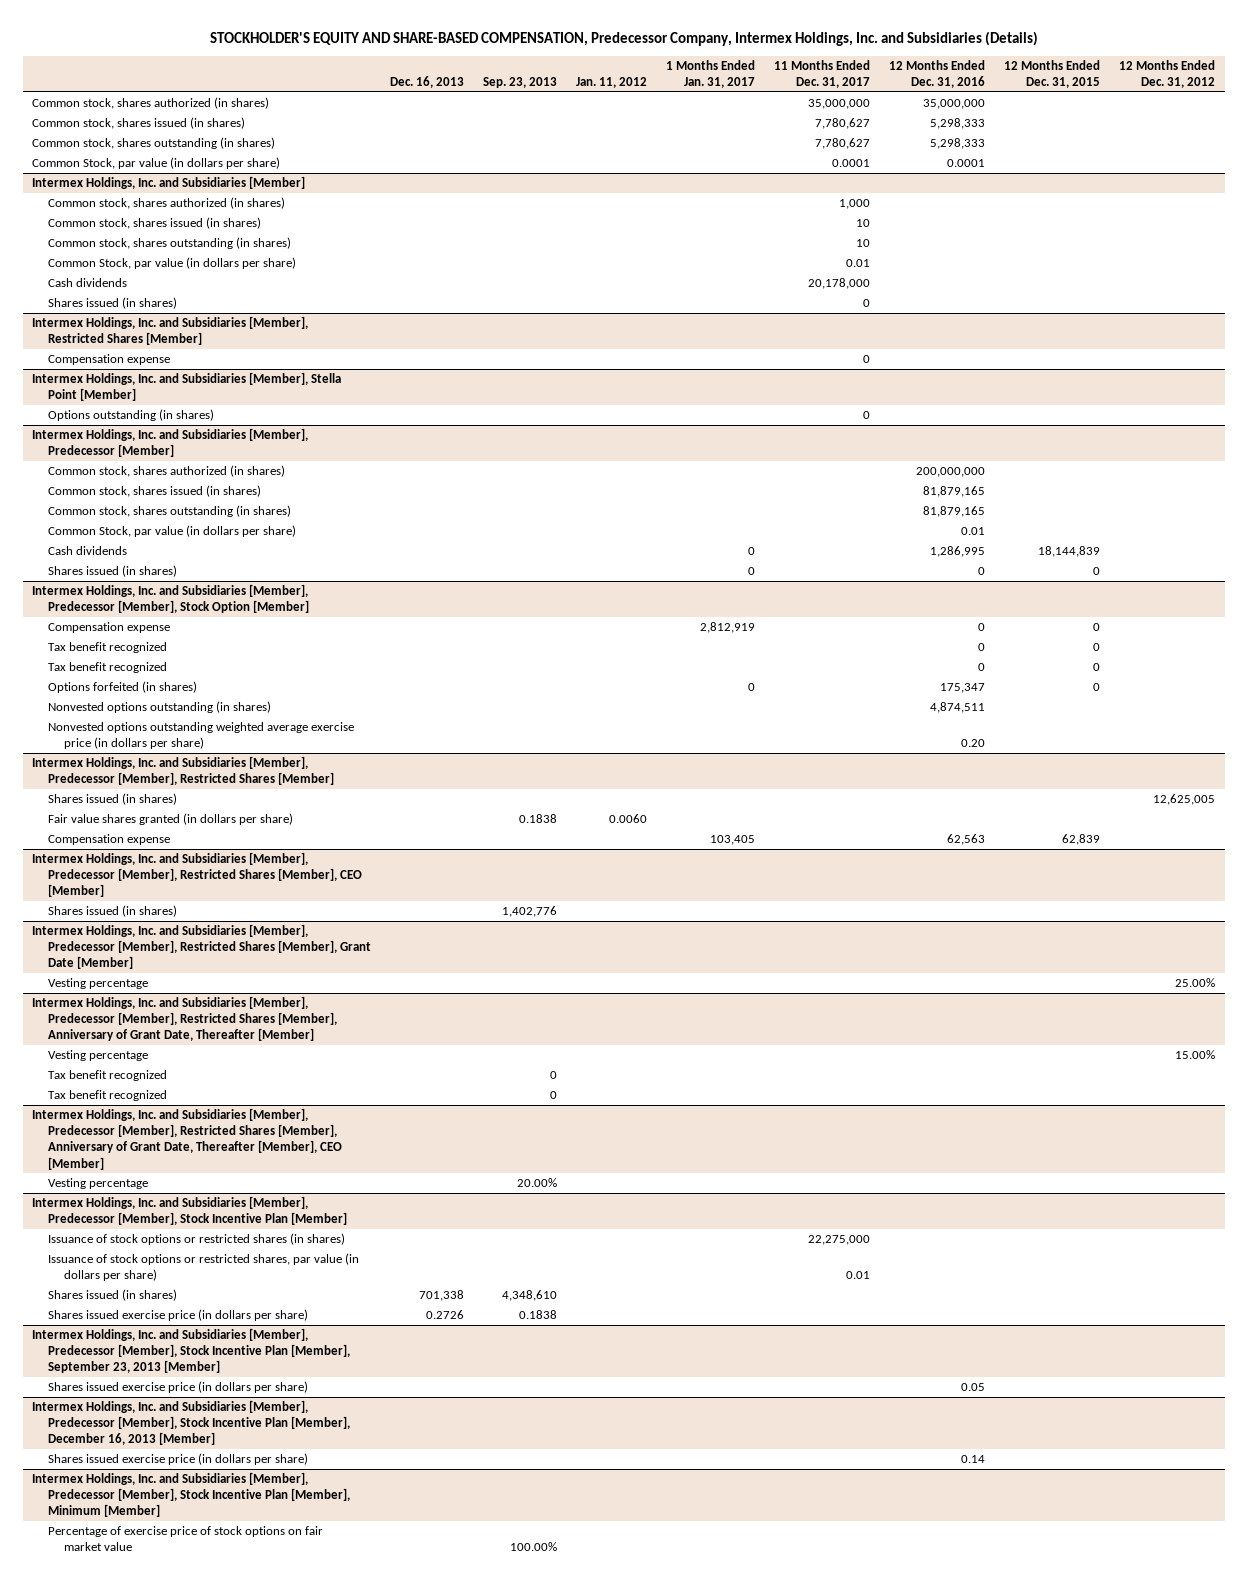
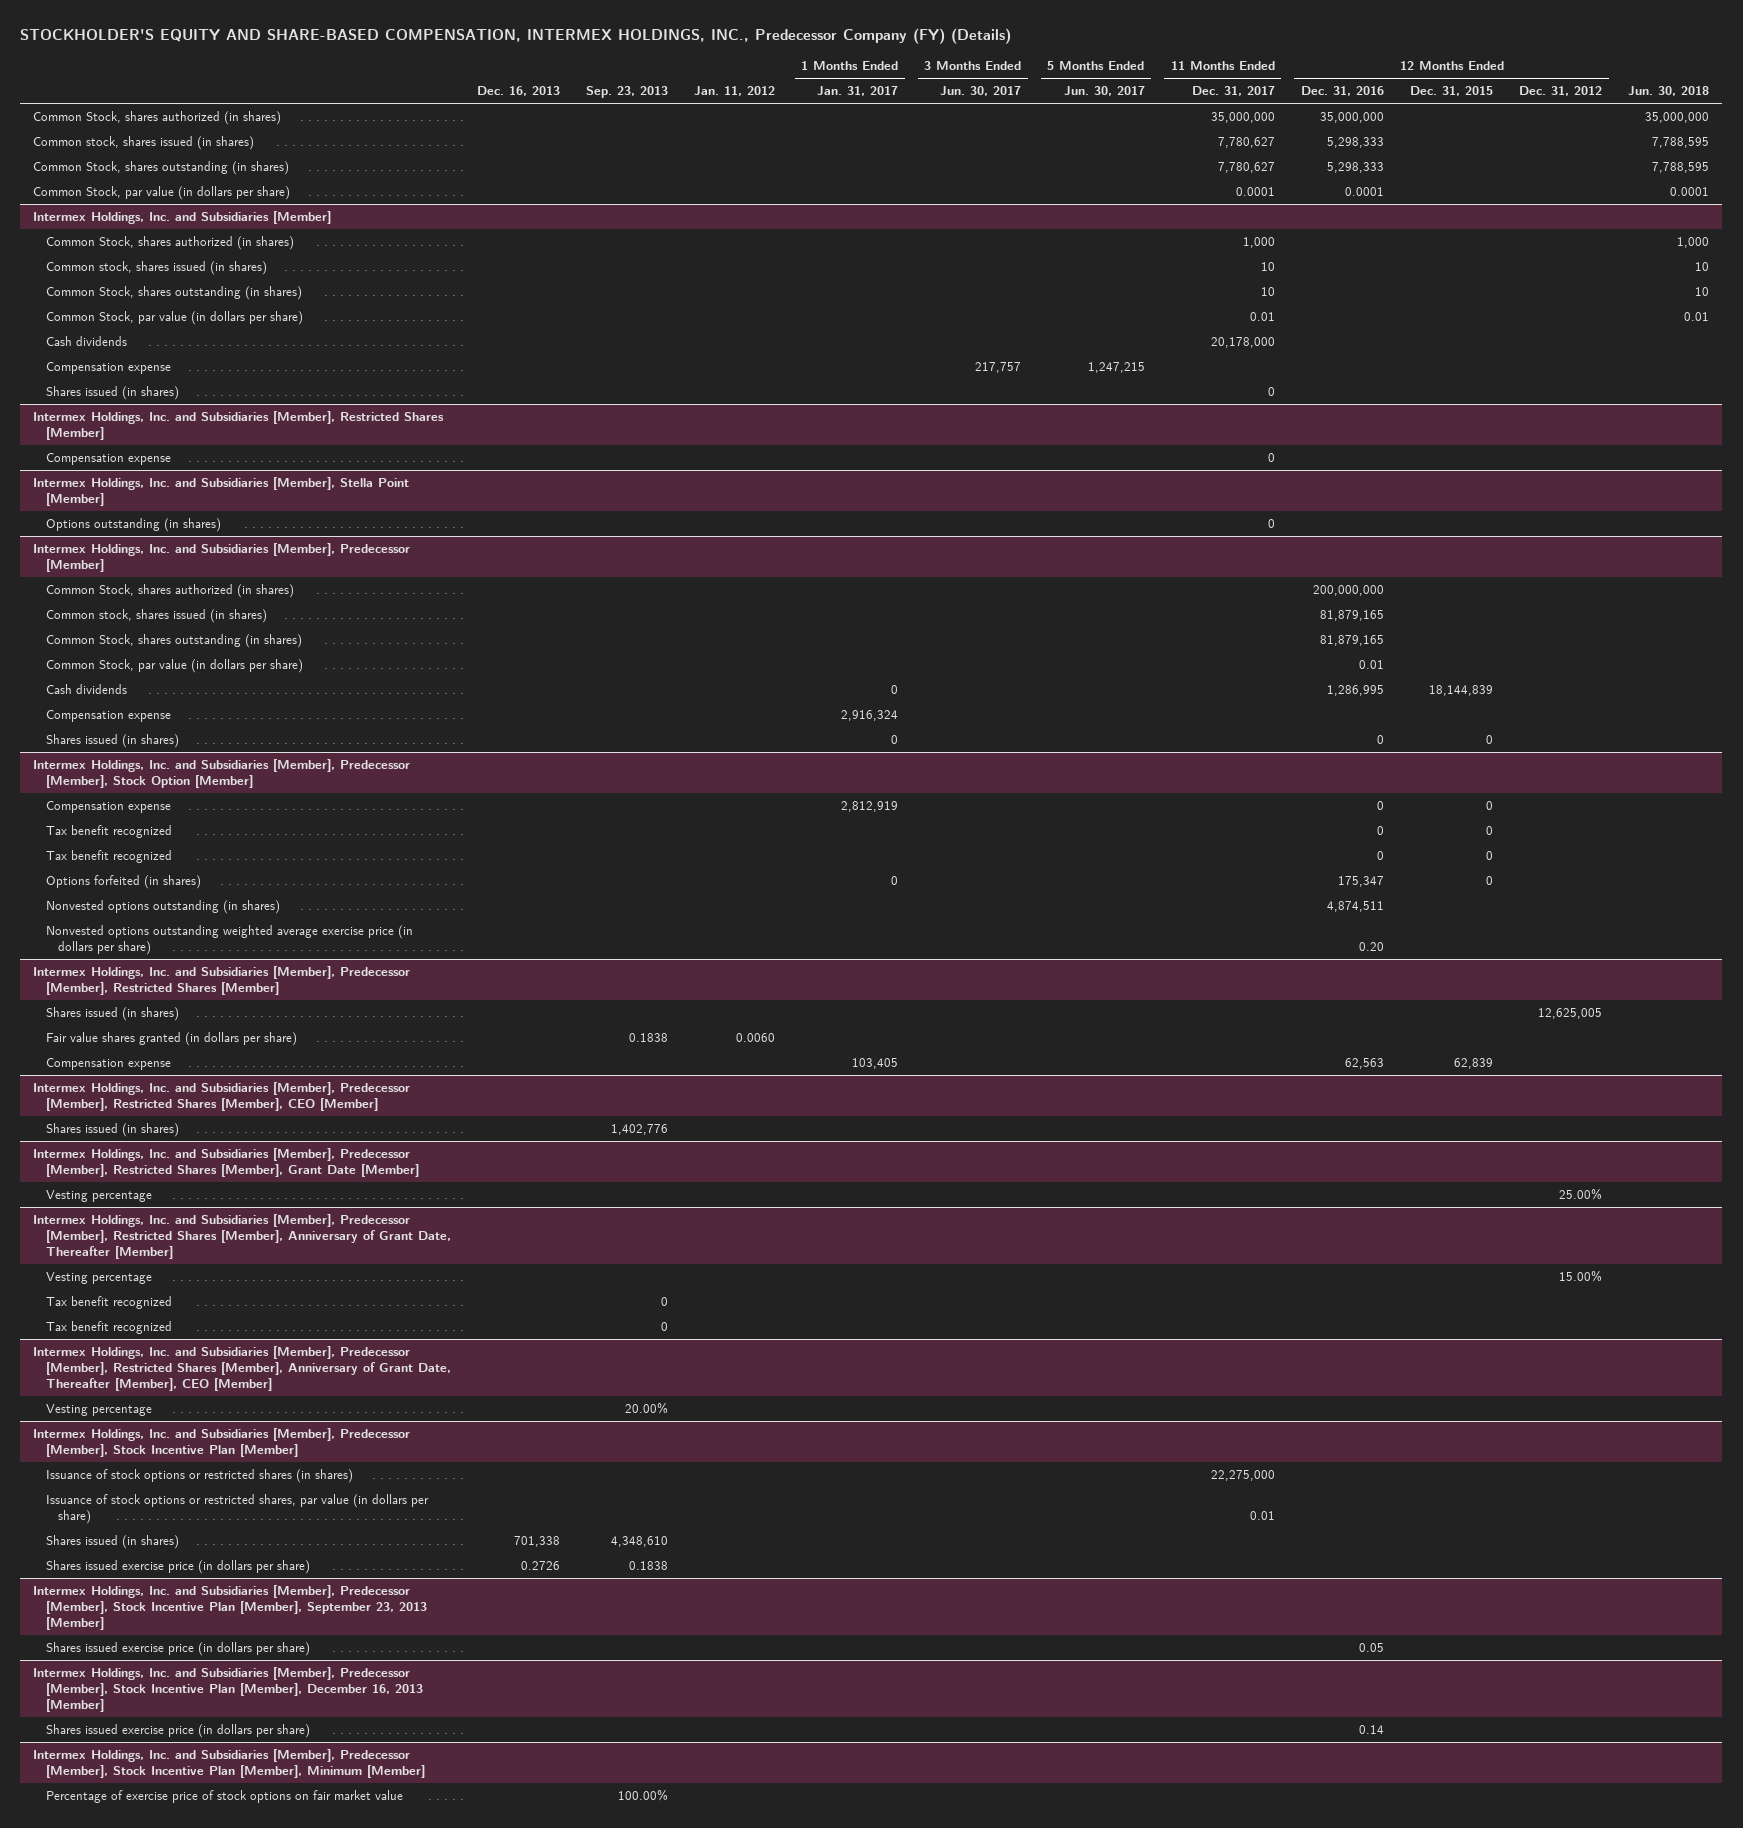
- STOCKHOLDER'S EQUITY AND SHARE-BASED COMPENSATION, Predecessor Company, Intermex Holdings, Inc. and Subsidiaries (Details)
+ STOCKHOLDER'S EQUITY AND SHARE-BASED COMPENSATION, INTERMEX HOLDINGS, INC., Predecessor Company (FY) (Details)
- | Dec. 16, 2013 | Sep. 23, 2013 | Jan. 11, 2012 | 1 Months Ended Jan. 31, 2017 | 11 Months Ended Dec. 31, 2017 | 12 Months Ended Dec. 31, 2016 | 12 Months Ended Dec. 31, 2015 | 12 Months Ended Dec. 31, 2012
+ | Dec. 16, 2013 | Sep. 23, 2013 | Jan. 11, 2012 | 1 Months Ended Jan. 31, 2017 | 3 Months Ended Jun. 30, 2017 | 5 Months Ended Jun. 30, 2017 | 11 Months Ended Dec. 31, 2017 | 12 Months Ended Dec. 31, 2016 | 12 Months Ended Dec. 31, 2015 | 12 Months Ended Dec. 31, 2012 | Jun. 30, 2018
- Common stock, shares authorized (in shares) | | | | | 35,000,000 | 35,000,000 | |
+ Common Stock, shares authorized (in shares) | | | | | | | 35,000,000 | 35,000,000 | | | 35,000,000
- Common stock, shares outstanding (in shares) | | | | | 7,780,627 | 5,298,333 | |
+ Common Stock, shares outstanding (in shares) | | | | | | | 7,780,627 | 5,298,333 | | | 7,788,595
@ Intermex Holdings, Inc. and Subsidiaries [Member]
- Common stock, shares authorized (in shares) | | | | | 1,000 | | |
+ Common Stock, shares authorized (in shares) | | | | | | | 1,000 | | | | 1,000
- Common stock, shares outstanding (in shares) | | | | | 10 | | |
+ Common Stock, shares outstanding (in shares) | | | | | | | 10 | | | | 10
+ Compensation expense | | | | | 217,757 | 1,247,215 | | | | |
@ Intermex Holdings, Inc. and Subsidiaries [Member], Predecessor [Member]
- Common stock, shares authorized (in shares) | | | | | | 200,000,000 | |
+ Common Stock, shares authorized (in shares) | | | | | | | | 200,000,000 | | |
- Common stock, shares outstanding (in shares) | | | | | | 81,879,165 | |
+ Common Stock, shares outstanding (in shares) | | | | | | | | 81,879,165 | | |
+ Compensation expense | | | | 2,916,324 | | | | | | |

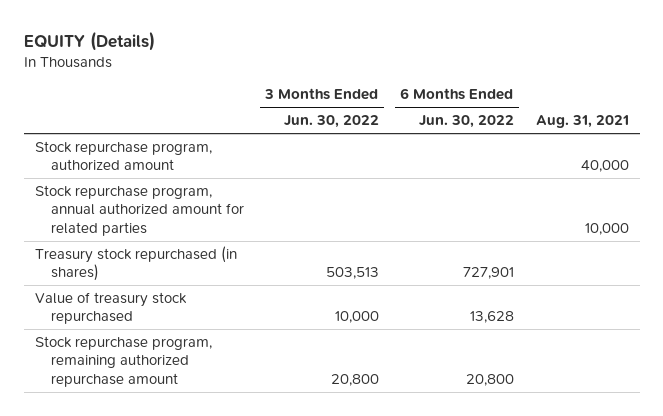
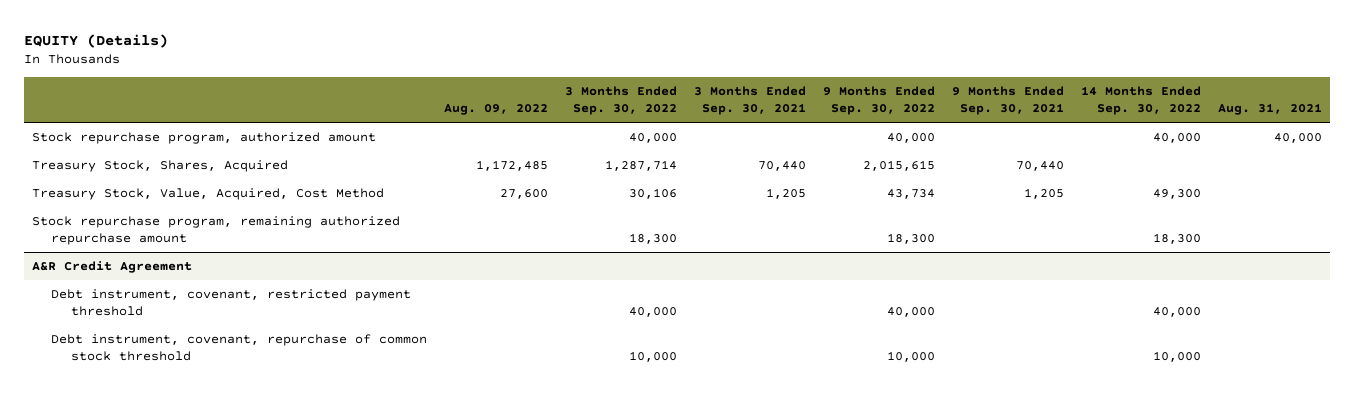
- | 3 Months Ended Jun. 30, 2022 | 6 Months Ended Jun. 30, 2022 | Aug. 31, 2021
+ | Aug. 09, 2022 | 3 Months Ended Sep. 30, 2022 | 3 Months Ended Sep. 30, 2021 | 9 Months Ended Sep. 30, 2022 | 9 Months Ended Sep. 30, 2021 | 14 Months Ended Sep. 30, 2022 | Aug. 31, 2021
- Stock repurchase program, annual authorized amount for related parties | | | 10,000
- Treasury stock repurchased (in shares) | 503,513 | 727,901 |
- Value of treasury stock repurchased | 10,000 | 13,628 |
+ Treasury Stock, Shares, Acquired | 1,172,485 | 1,287,714 | 70,440 | 2,015,615 | 70,440 | |
+ Treasury Stock, Value, Acquired, Cost Method | 27,600 | 30,106 | 1,205 | 43,734 | 1,205 | 49,300 |
+ A&R Credit Agreement
+ Debt instrument, covenant, restricted payment threshold | | 40,000 | | 40,000 | | 40,000 |
+ Debt instrument, covenant, repurchase of common stock threshold | | 10,000 | | 10,000 | | 10,000 |

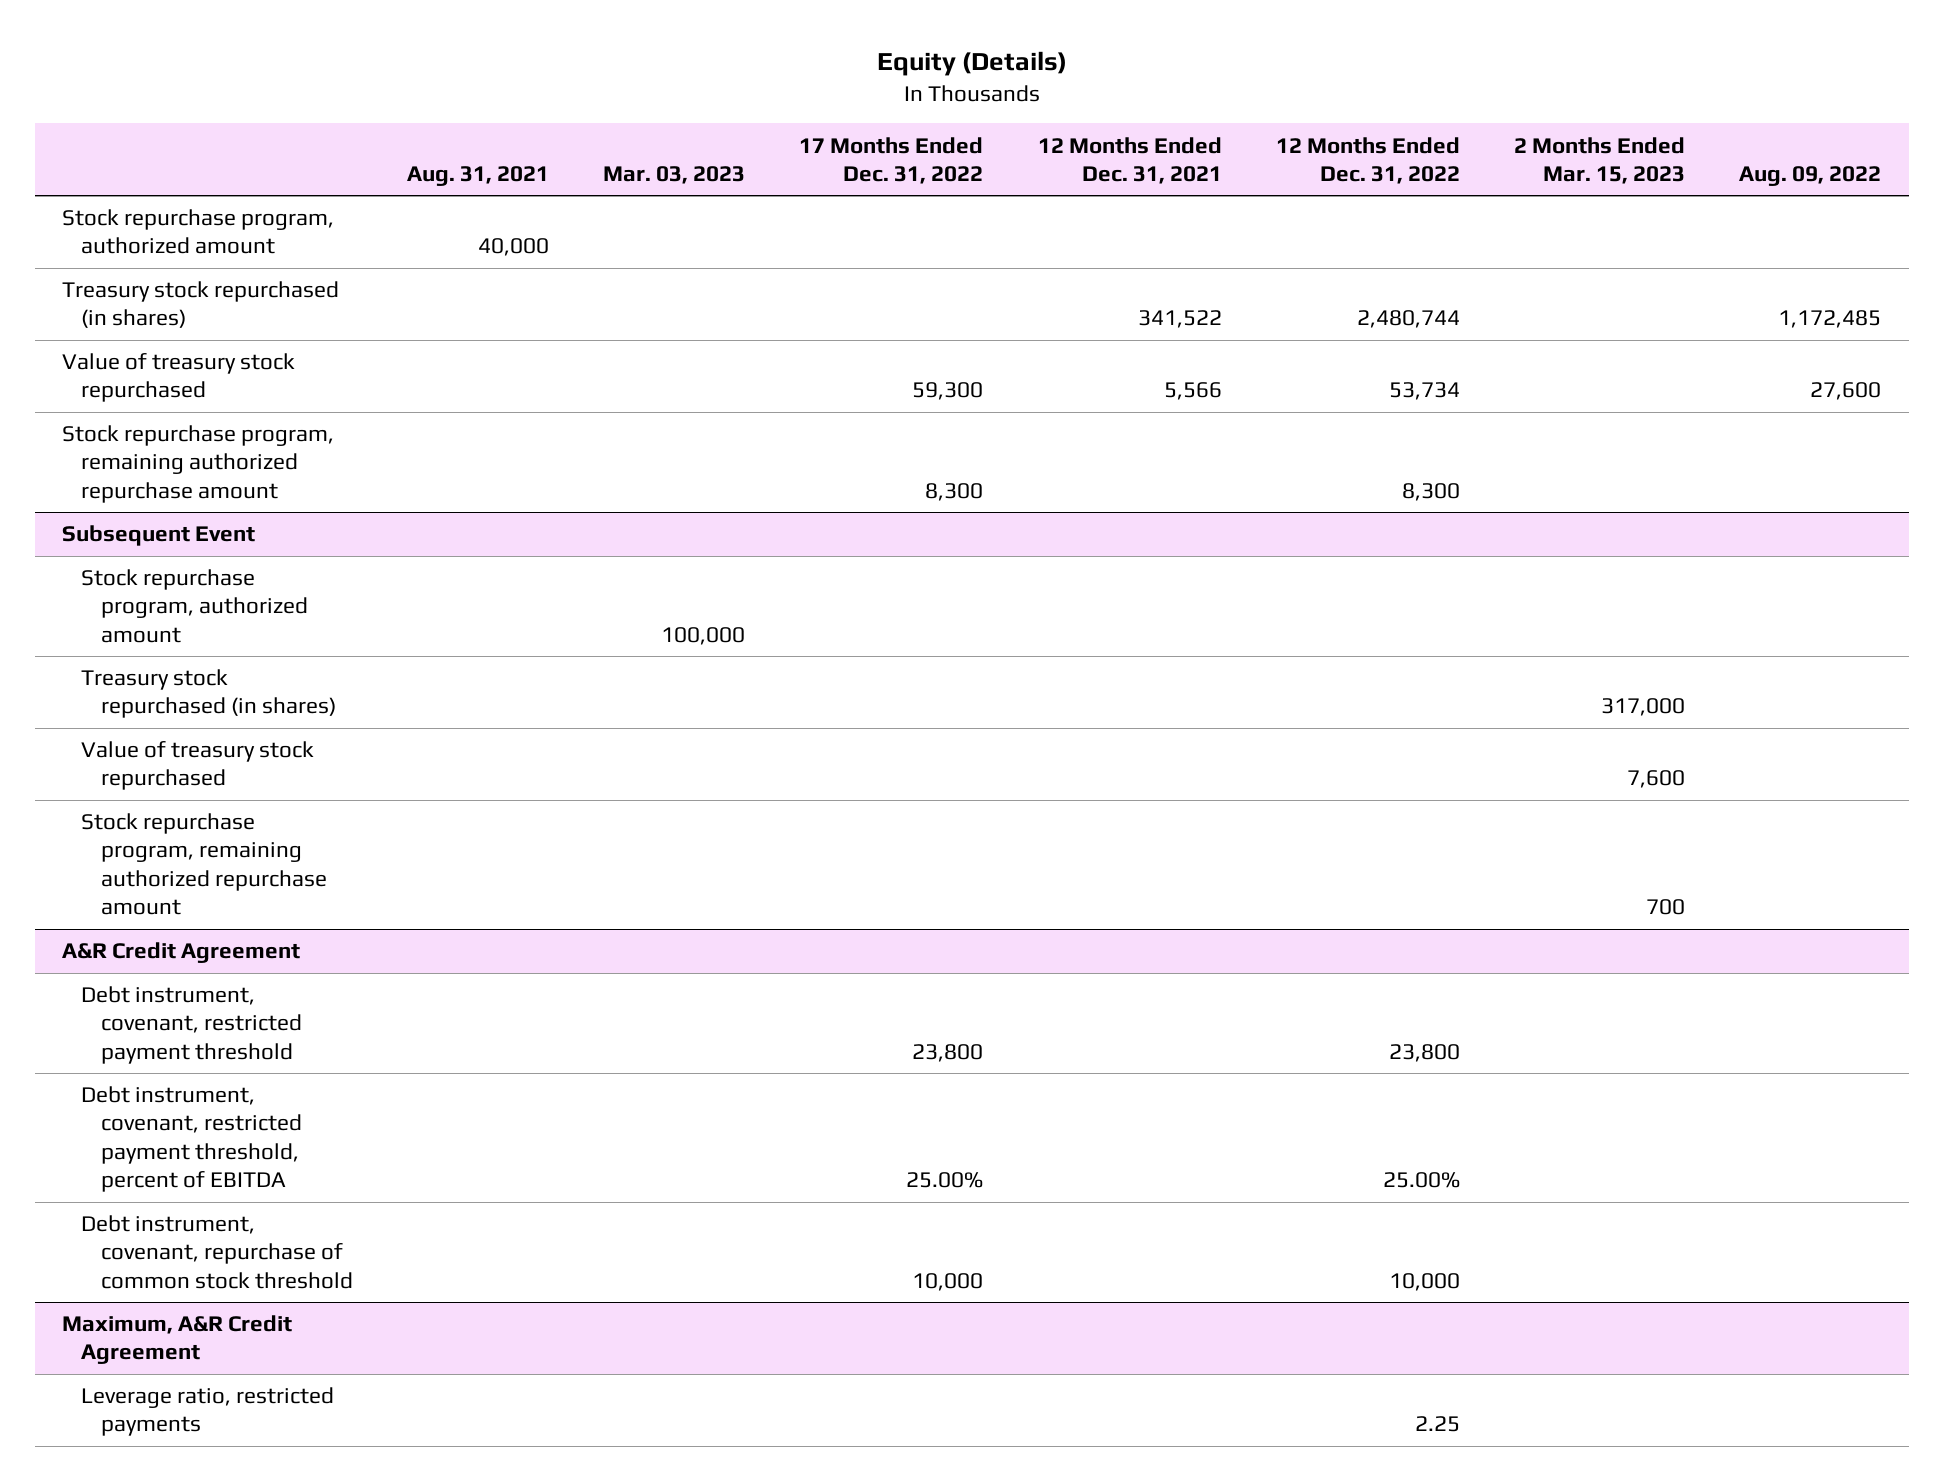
- EQUITY (Details)
+ Equity (Details)
- | Aug. 09, 2022 | 3 Months Ended Sep. 30, 2022 | 3 Months Ended Sep. 30, 2021 | 9 Months Ended Sep. 30, 2022 | 9 Months Ended Sep. 30, 2021 | 14 Months Ended Sep. 30, 2022 | Aug. 31, 2021
+ | Aug. 31, 2021 | Mar. 03, 2023 | 17 Months Ended Dec. 31, 2022 | 12 Months Ended Dec. 31, 2021 | 12 Months Ended Dec. 31, 2022 | 2 Months Ended Mar. 15, 2023 | Aug. 09, 2022
- Treasury Stock, Shares, Acquired | 1,172,485 | 1,287,714 | 70,440 | 2,015,615 | 70,440 | |
- Treasury Stock, Value, Acquired, Cost Method | 27,600 | 30,106 | 1,205 | 43,734 | 1,205 | 49,300 |
+ Treasury stock repurchased (in shares) | | | | 341,522 | 2,480,744 | | 1,172,485
+ Value of treasury stock repurchased | | | 59,300 | 5,566 | 53,734 | | 27,600
+ Subsequent Event
+ Stock repurchase program, authorized amount | | 100,000 | | | | |
+ Treasury stock repurchased (in shares) | | | | | | 317,000 |
+ Value of treasury stock repurchased | | | | | | 7,600 |
+ Stock repurchase program, remaining authorized repurchase amount | | | | | | 700 |
@ A&R Credit Agreement
+ Debt instrument, covenant, restricted payment threshold, percent of EBITDA | | | 25.00% | | 25.00% | |
+ Maximum, A&R Credit Agreement
+ Leverage ratio, restricted payments | | | | | 2.25 | |

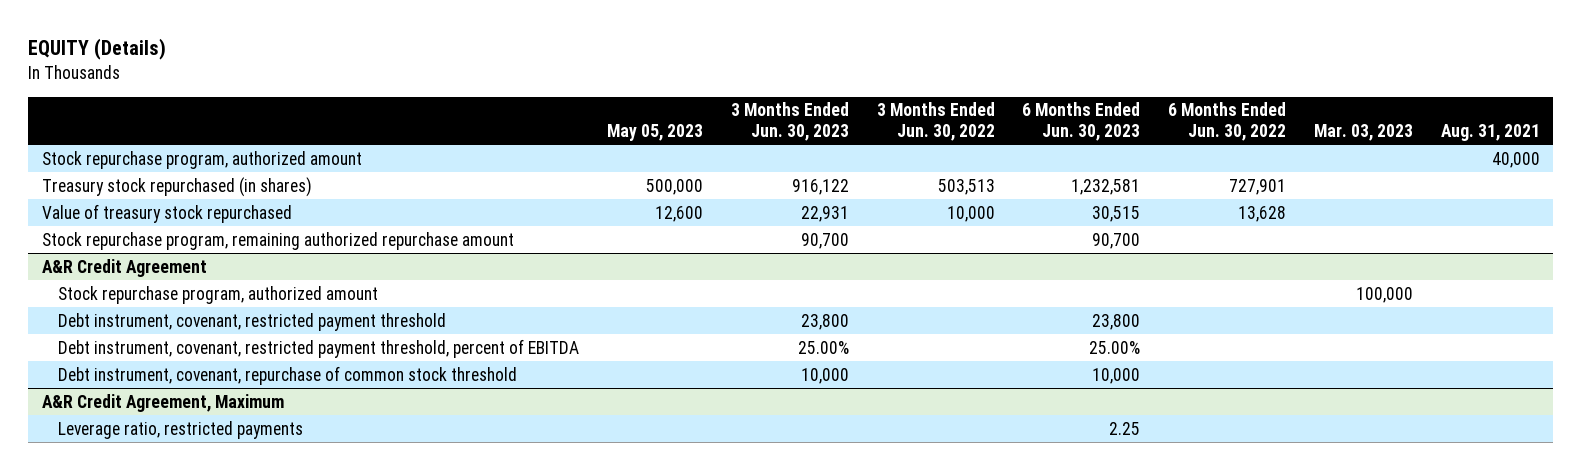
- Equity (Details)
+ EQUITY (Details)
- | Aug. 31, 2021 | Mar. 03, 2023 | 17 Months Ended Dec. 31, 2022 | 12 Months Ended Dec. 31, 2021 | 12 Months Ended Dec. 31, 2022 | 2 Months Ended Mar. 15, 2023 | Aug. 09, 2022
+ | May 05, 2023 | 3 Months Ended Jun. 30, 2023 | 3 Months Ended Jun. 30, 2022 | 6 Months Ended Jun. 30, 2023 | 6 Months Ended Jun. 30, 2022 | Mar. 03, 2023 | Aug. 31, 2021
- Subsequent Event
- Stock repurchase program, authorized amount | | 100,000 | | | | |
- Treasury stock repurchased (in shares) | | | | | | 317,000 |
- Value of treasury stock repurchased | | | | | | 7,600 |
- Stock repurchase program, remaining authorized repurchase amount | | | | | | 700 |
@ A&R Credit Agreement
+ Stock repurchase program, authorized amount | | | | | | 100,000 |
- Maximum, A&R Credit Agreement
+ A&R Credit Agreement, Maximum

